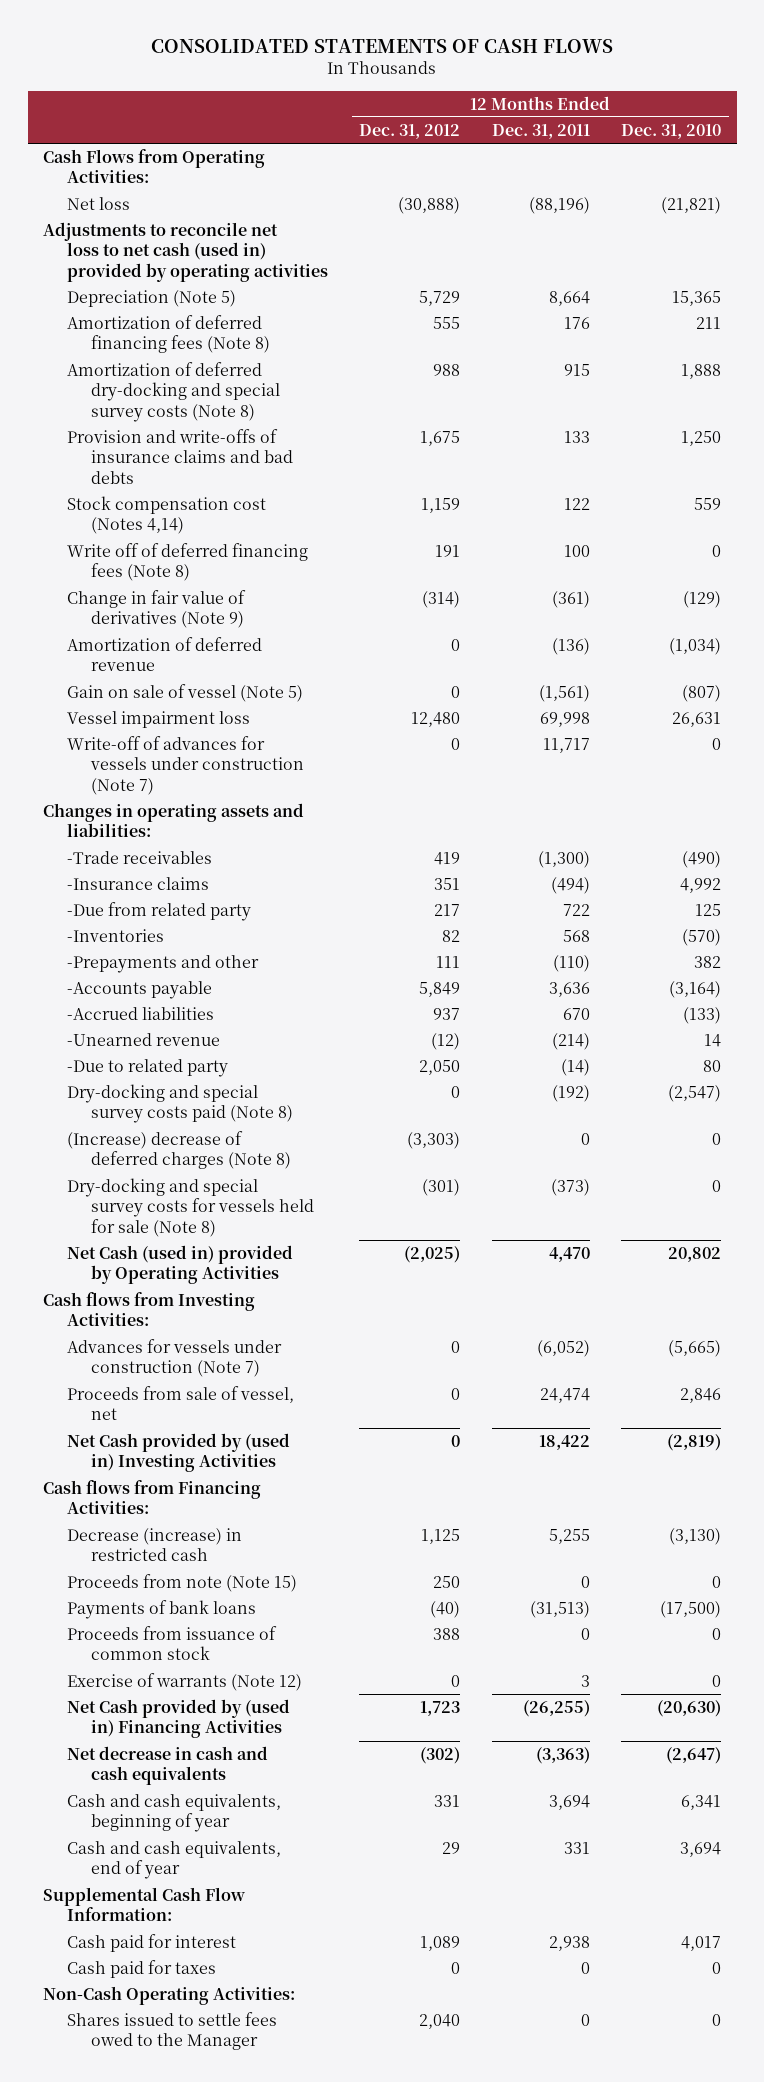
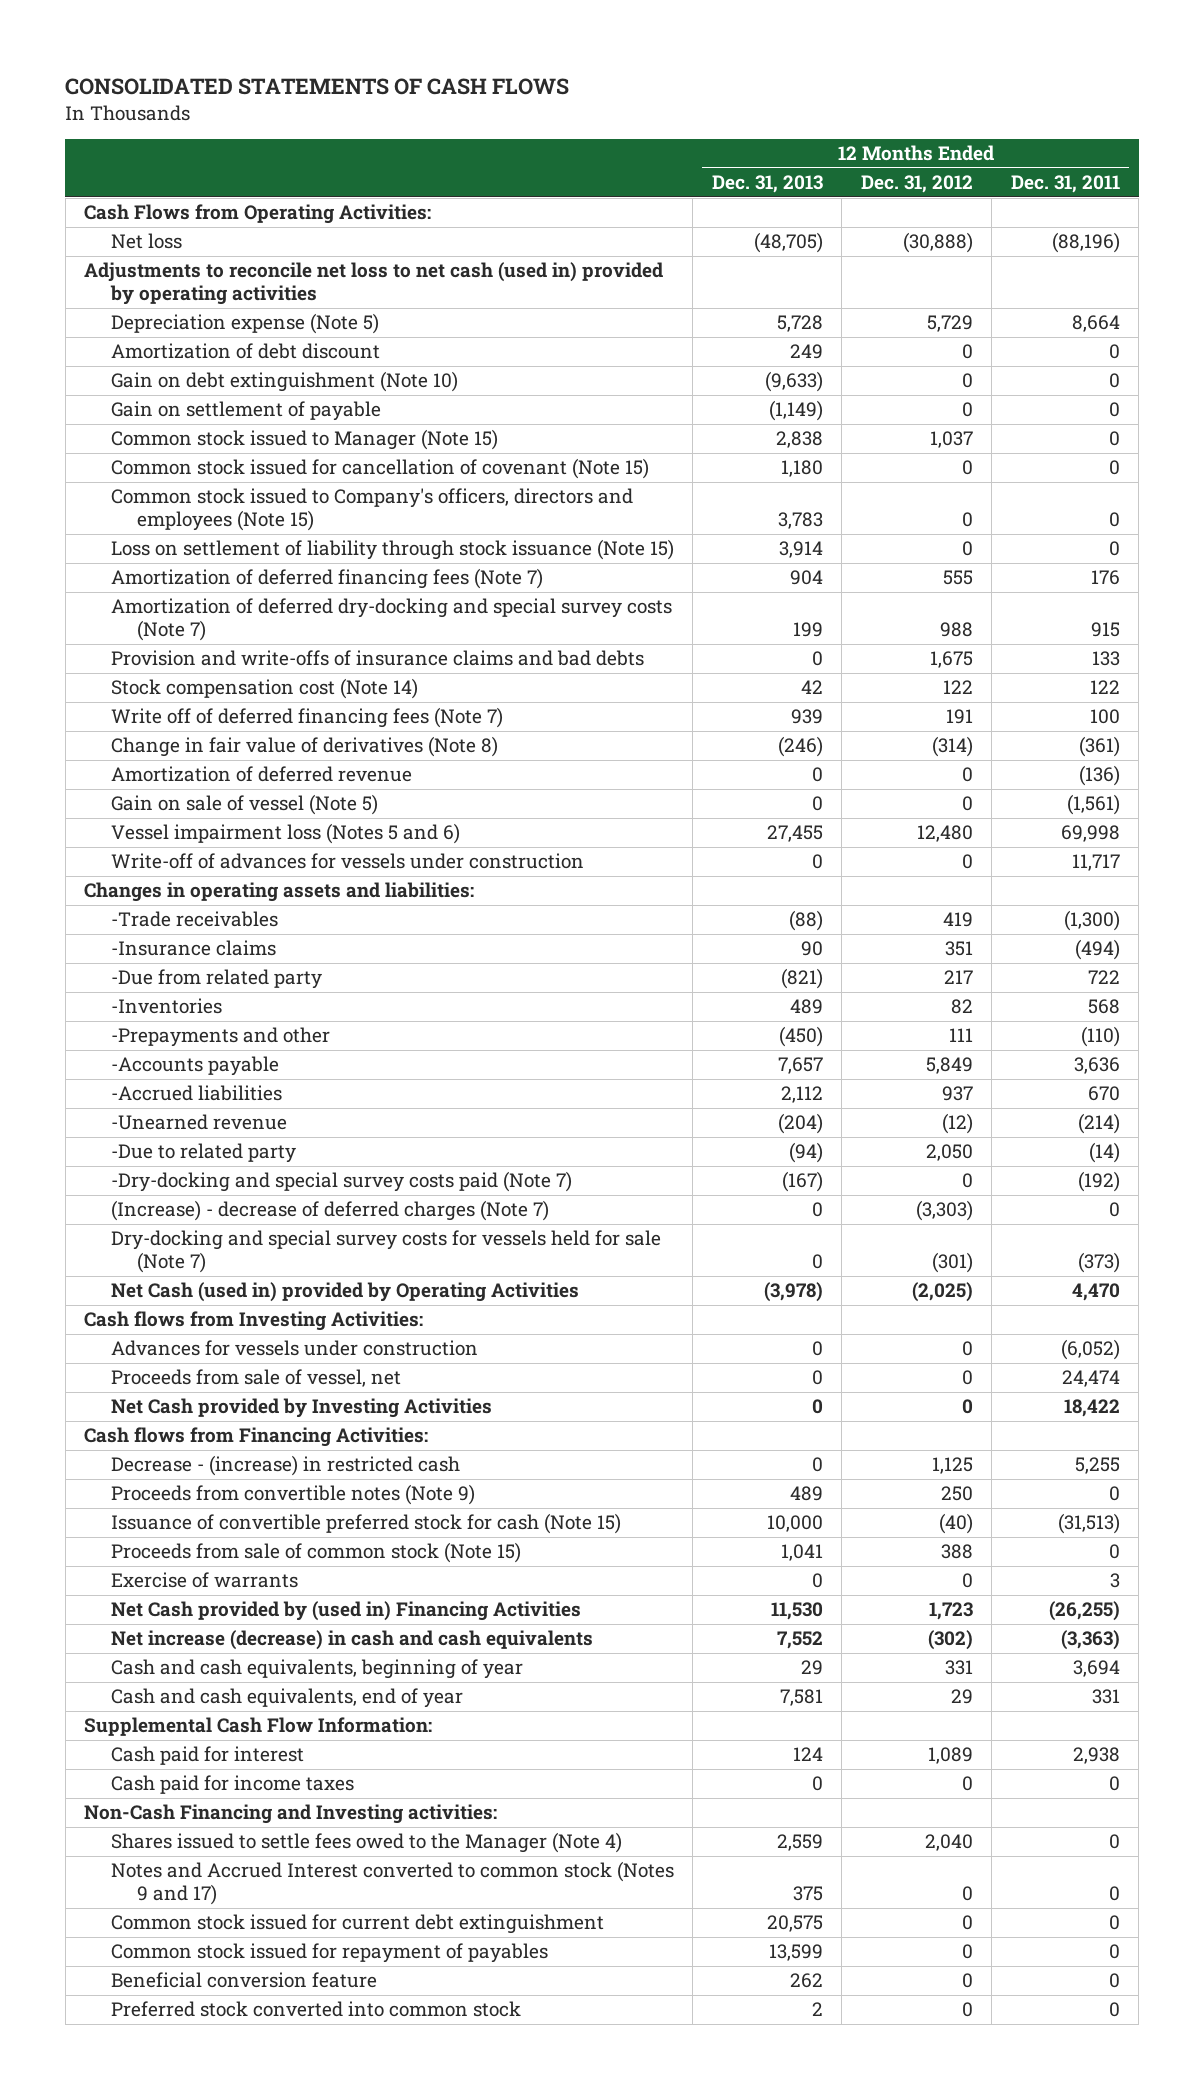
- | 12 Months Ended Dec. 31, 2012 | 12 Months Ended Dec. 31, 2011 | 12 Months Ended Dec. 31, 2010
+ | 12 Months Ended Dec. 31, 2013 | 12 Months Ended Dec. 31, 2012 | 12 Months Ended Dec. 31, 2011
- Depreciation (Note 5) | 5,729 | 8,664 | 15,365
- Amortization of deferred financing fees (Note 8) | 555 | 176 | 211
- Amortization of deferred dry-docking and special survey costs (Note 8) | 988 | 915 | 1,888
+ Depreciation expense (Note 5) | 5,728 | 5,729 | 8,664
+ Amortization of debt discount | 249 | 0 | 0
+ Gain on debt extinguishment (Note 10) | (9,633) | 0 | 0
+ Gain on settlement of payable | (1,149) | 0 | 0
+ Common stock issued to Manager (Note 15) | 2,838 | 1,037 | 0
+ Common stock issued for cancellation of covenant (Note 15) | 1,180 | 0 | 0
+ Common stock issued to Company's officers, directors and employees (Note 15) | 3,783 | 0 | 0
+ Loss on settlement of liability through stock issuance (Note 15) | 3,914 | 0 | 0
+ Amortization of deferred financing fees (Note 7) | 904 | 555 | 176
+ Amortization of deferred dry-docking and special survey costs (Note 7) | 199 | 988 | 915
- Stock compensation cost (Notes 4,14) | 1,159 | 122 | 559
- Write off of deferred financing fees (Note 8) | 191 | 100 | 0
- Change in fair value of derivatives (Note 9) | (314) | (361) | (129)
+ Stock compensation cost (Note 14) | 42 | 122 | 122
+ Write off of deferred financing fees (Note 7) | 939 | 191 | 100
+ Change in fair value of derivatives (Note 8) | (246) | (314) | (361)
- Vessel impairment loss | 12,480 | 69,998 | 26,631
- Write-off of advances for vessels under construction (Note 7) | 0 | 11,717 | 0
+ Vessel impairment loss (Notes 5 and 6) | 27,455 | 12,480 | 69,998
+ Write-off of advances for vessels under construction | 0 | 0 | 11,717
- Dry-docking and special survey costs paid (Note 8) | 0 | (192) | (2,547)
- (Increase) decrease of deferred charges (Note 8) | (3,303) | 0 | 0
- Dry-docking and special survey costs for vessels held for sale (Note 8) | (301) | (373) | 0
+ -Dry-docking and special survey costs paid (Note 7) | (167) | 0 | (192)
+ (Increase) - decrease of deferred charges (Note 7) | 0 | (3,303) | 0
+ Dry-docking and special survey costs for vessels held for sale (Note 7) | 0 | (301) | (373)
- Advances for vessels under construction (Note 7) | 0 | (6,052) | (5,665)
+ Advances for vessels under construction | 0 | 0 | (6,052)
- Net Cash provided by (used in) Investing Activities | 0 | 18,422 | (2,819)
+ Net Cash provided by Investing Activities | 0 | 0 | 18,422
- Decrease (increase) in restricted cash | 1,125 | 5,255 | (3,130)
- Proceeds from note (Note 15) | 250 | 0 | 0
- Payments of bank loans | (40) | (31,513) | (17,500)
- Proceeds from issuance of common stock | 388 | 0 | 0
- Exercise of warrants (Note 12) | 0 | 3 | 0
+ Decrease - (increase) in restricted cash | 0 | 1,125 | 5,255
+ Proceeds from convertible notes (Note 9) | 489 | 250 | 0
+ Issuance of convertible preferred stock for cash (Note 15) | 10,000 | (40) | (31,513)
+ Proceeds from sale of common stock (Note 15) | 1,041 | 388 | 0
+ Exercise of warrants | 0 | 0 | 3
- Net decrease in cash and cash equivalents | (302) | (3,363) | (2,647)
+ Net increase (decrease) in cash and cash equivalents | 7,552 | (302) | (3,363)
- Cash paid for taxes | 0 | 0 | 0
- Non-Cash Operating Activities:
- Shares issued to settle fees owed to the Manager | 2,040 | 0 | 0
+ Cash paid for income taxes | 0 | 0 | 0
+ Non-Cash Financing and Investing activities:
+ Shares issued to settle fees owed to the Manager (Note 4) | 2,559 | 2,040 | 0
+ Notes and Accrued Interest converted to common stock (Notes 9 and 17) | 375 | 0 | 0
+ Common stock issued for current debt extinguishment | 20,575 | 0 | 0
+ Common stock issued for repayment of payables | 13,599 | 0 | 0
+ Beneficial conversion feature | 262 | 0 | 0
+ Preferred stock converted into common stock | 2 | 0 | 0

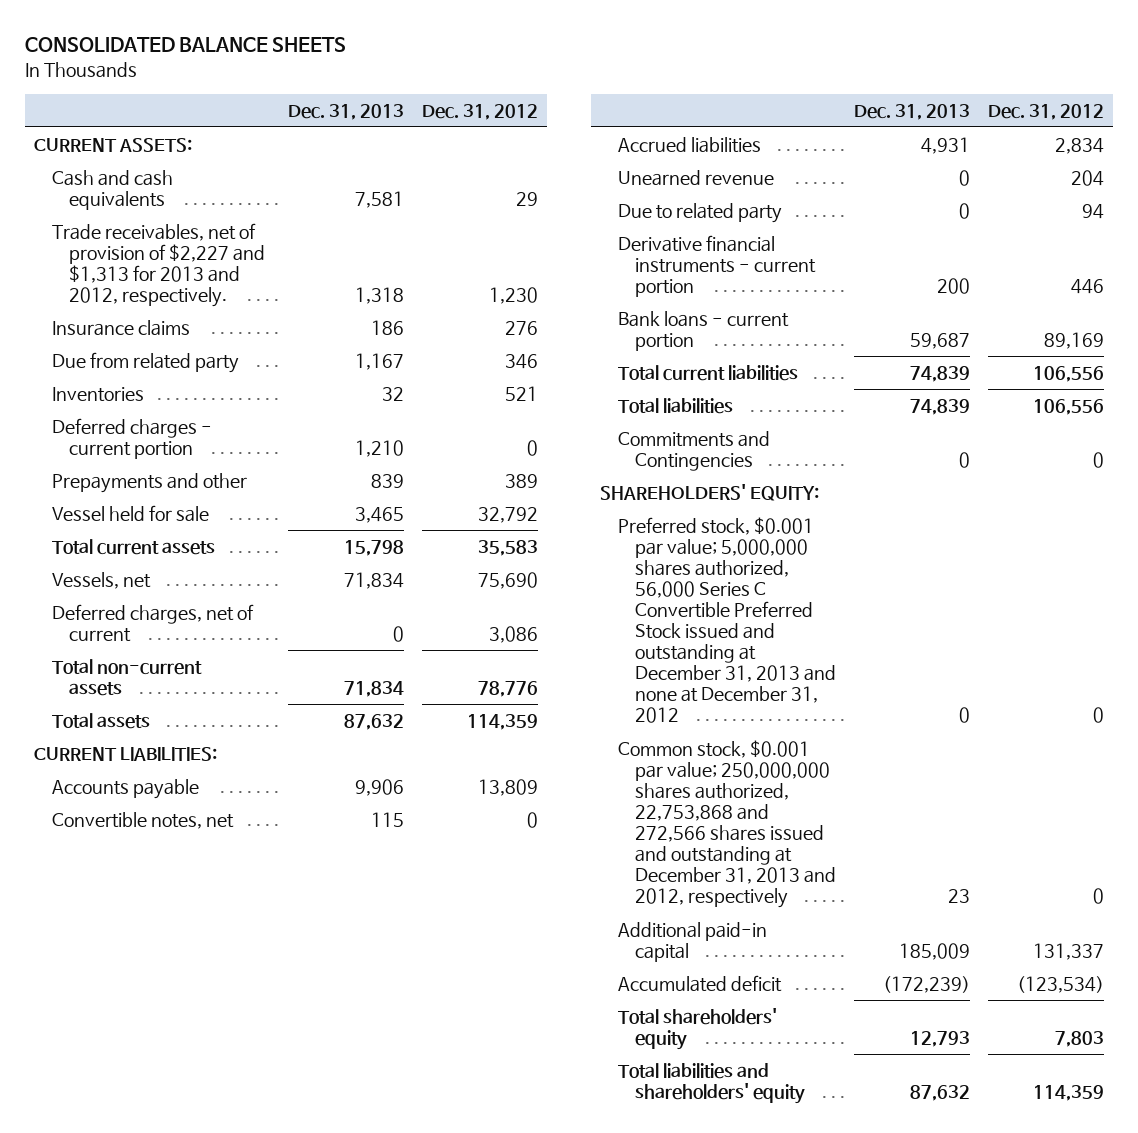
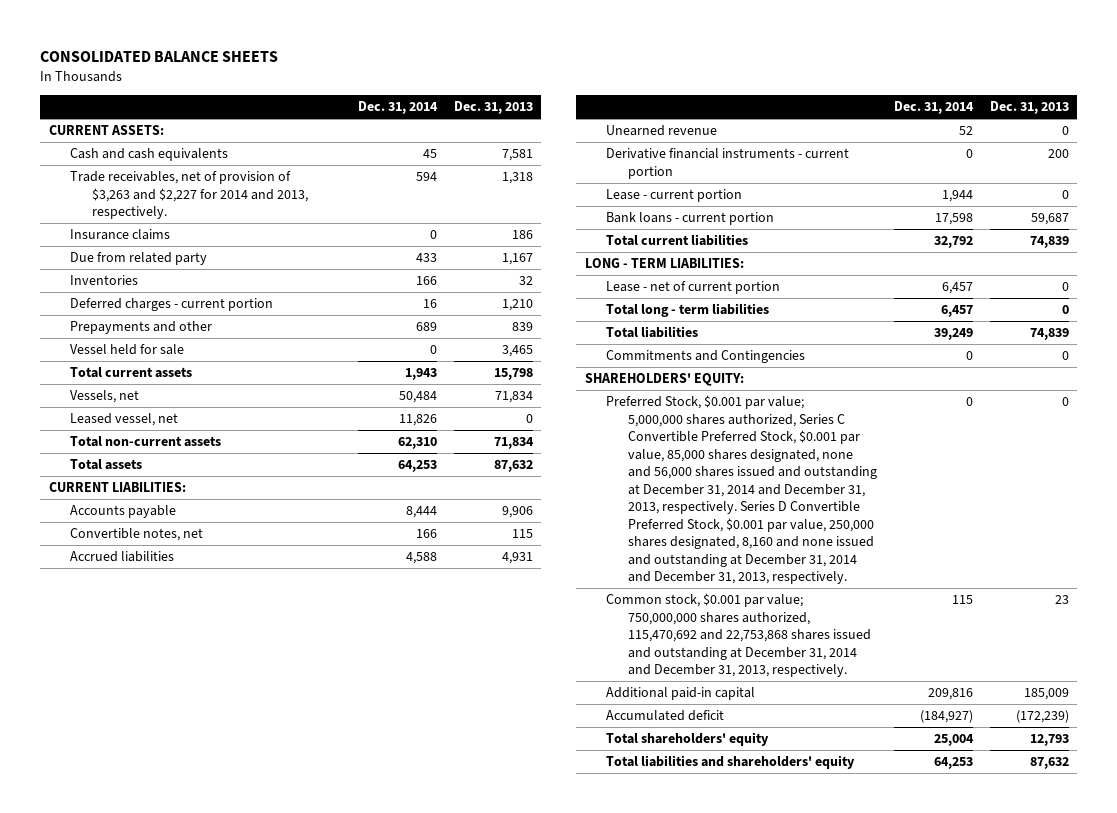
- | Dec. 31, 2013 | Dec. 31, 2012
+ | Dec. 31, 2014 | Dec. 31, 2013
- Trade receivables, net of provision of $2,227 and $1,313 for 2013 and 2012, respectively. | 1,318 | 1,230
+ Trade receivables, net of provision of $3,263 and $2,227 for 2014 and 2013, respectively. | 594 | 1,318
- Deferred charges, net of current | 0 | 3,086
+ Leased vessel, net | 11,826 | 0
- Due to related party | 0 | 94
+ Lease - current portion | 1,944 | 0
+ LONG - TERM LIABILITIES:
+ Lease - net of current portion | 6,457 | 0
+ Total long - term liabilities | 6,457 | 0
- Preferred stock, $0.001 par value; 5,000,000 shares authorized, 56,000 Series C Convertible Preferred Stock issued and outstanding at December 31, 2013 and none at December 31, 2012 | 0 | 0
- Common stock, $0.001 par value; 250,000,000 shares authorized, 22,753,868 and 272,566 shares issued and outstanding at December 31, 2013 and 2012, respectively | 23 | 0
+ Preferred Stock, $0.001 par value; 5,000,000 shares authorized, Series C Convertible Preferred Stock, $0.001 par value, 85,000 shares designated, none and 56,000 shares issued and outstanding at December 31, 2014 and December 31, 2013, respectively. Series D Convertible Preferred Stock, $0.001 par value, 250,000 shares designated, 8,160 and none issued and outstanding at December 31, 2014 and December 31, 2013, respectively. | 0 | 0
+ Common stock, $0.001 par value; 750,000,000 shares authorized, 115,470,692 and 22,753,868 shares issued and outstanding at December 31, 2014 and December 31, 2013, respectively. | 115 | 23

